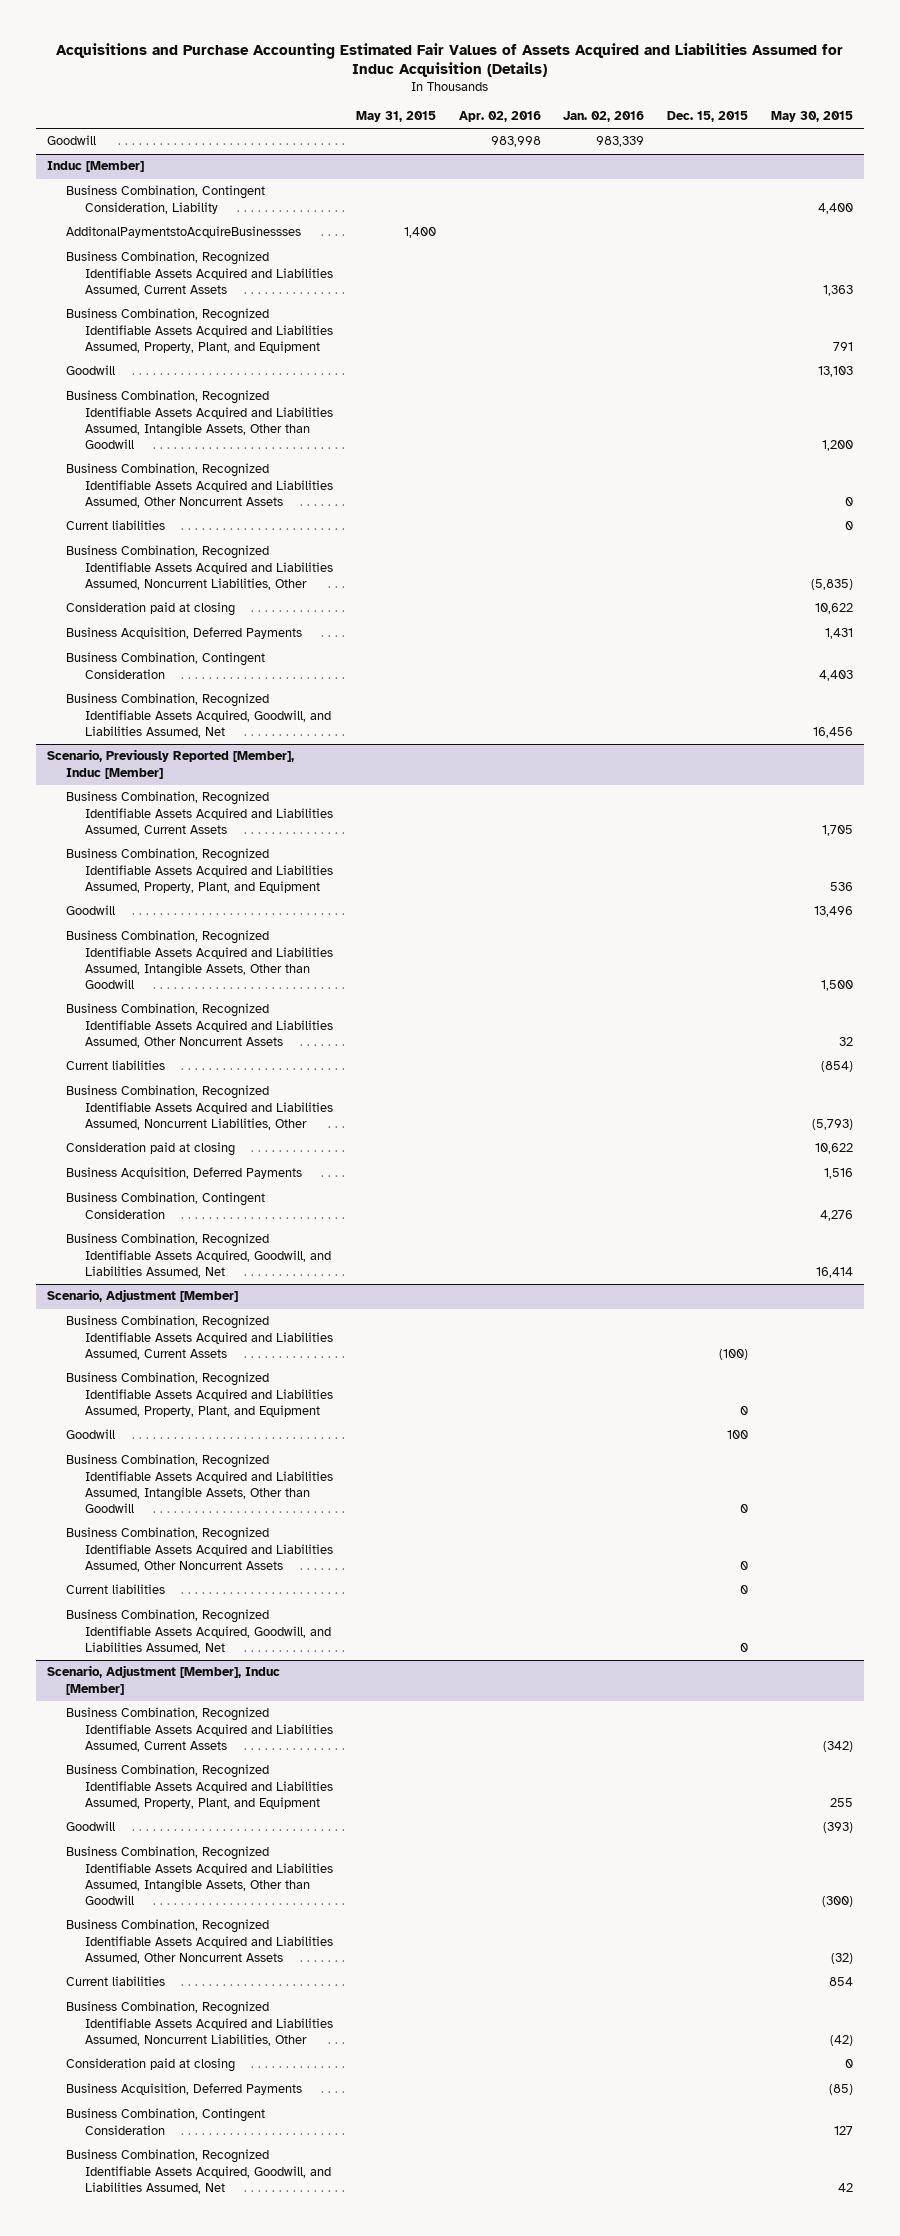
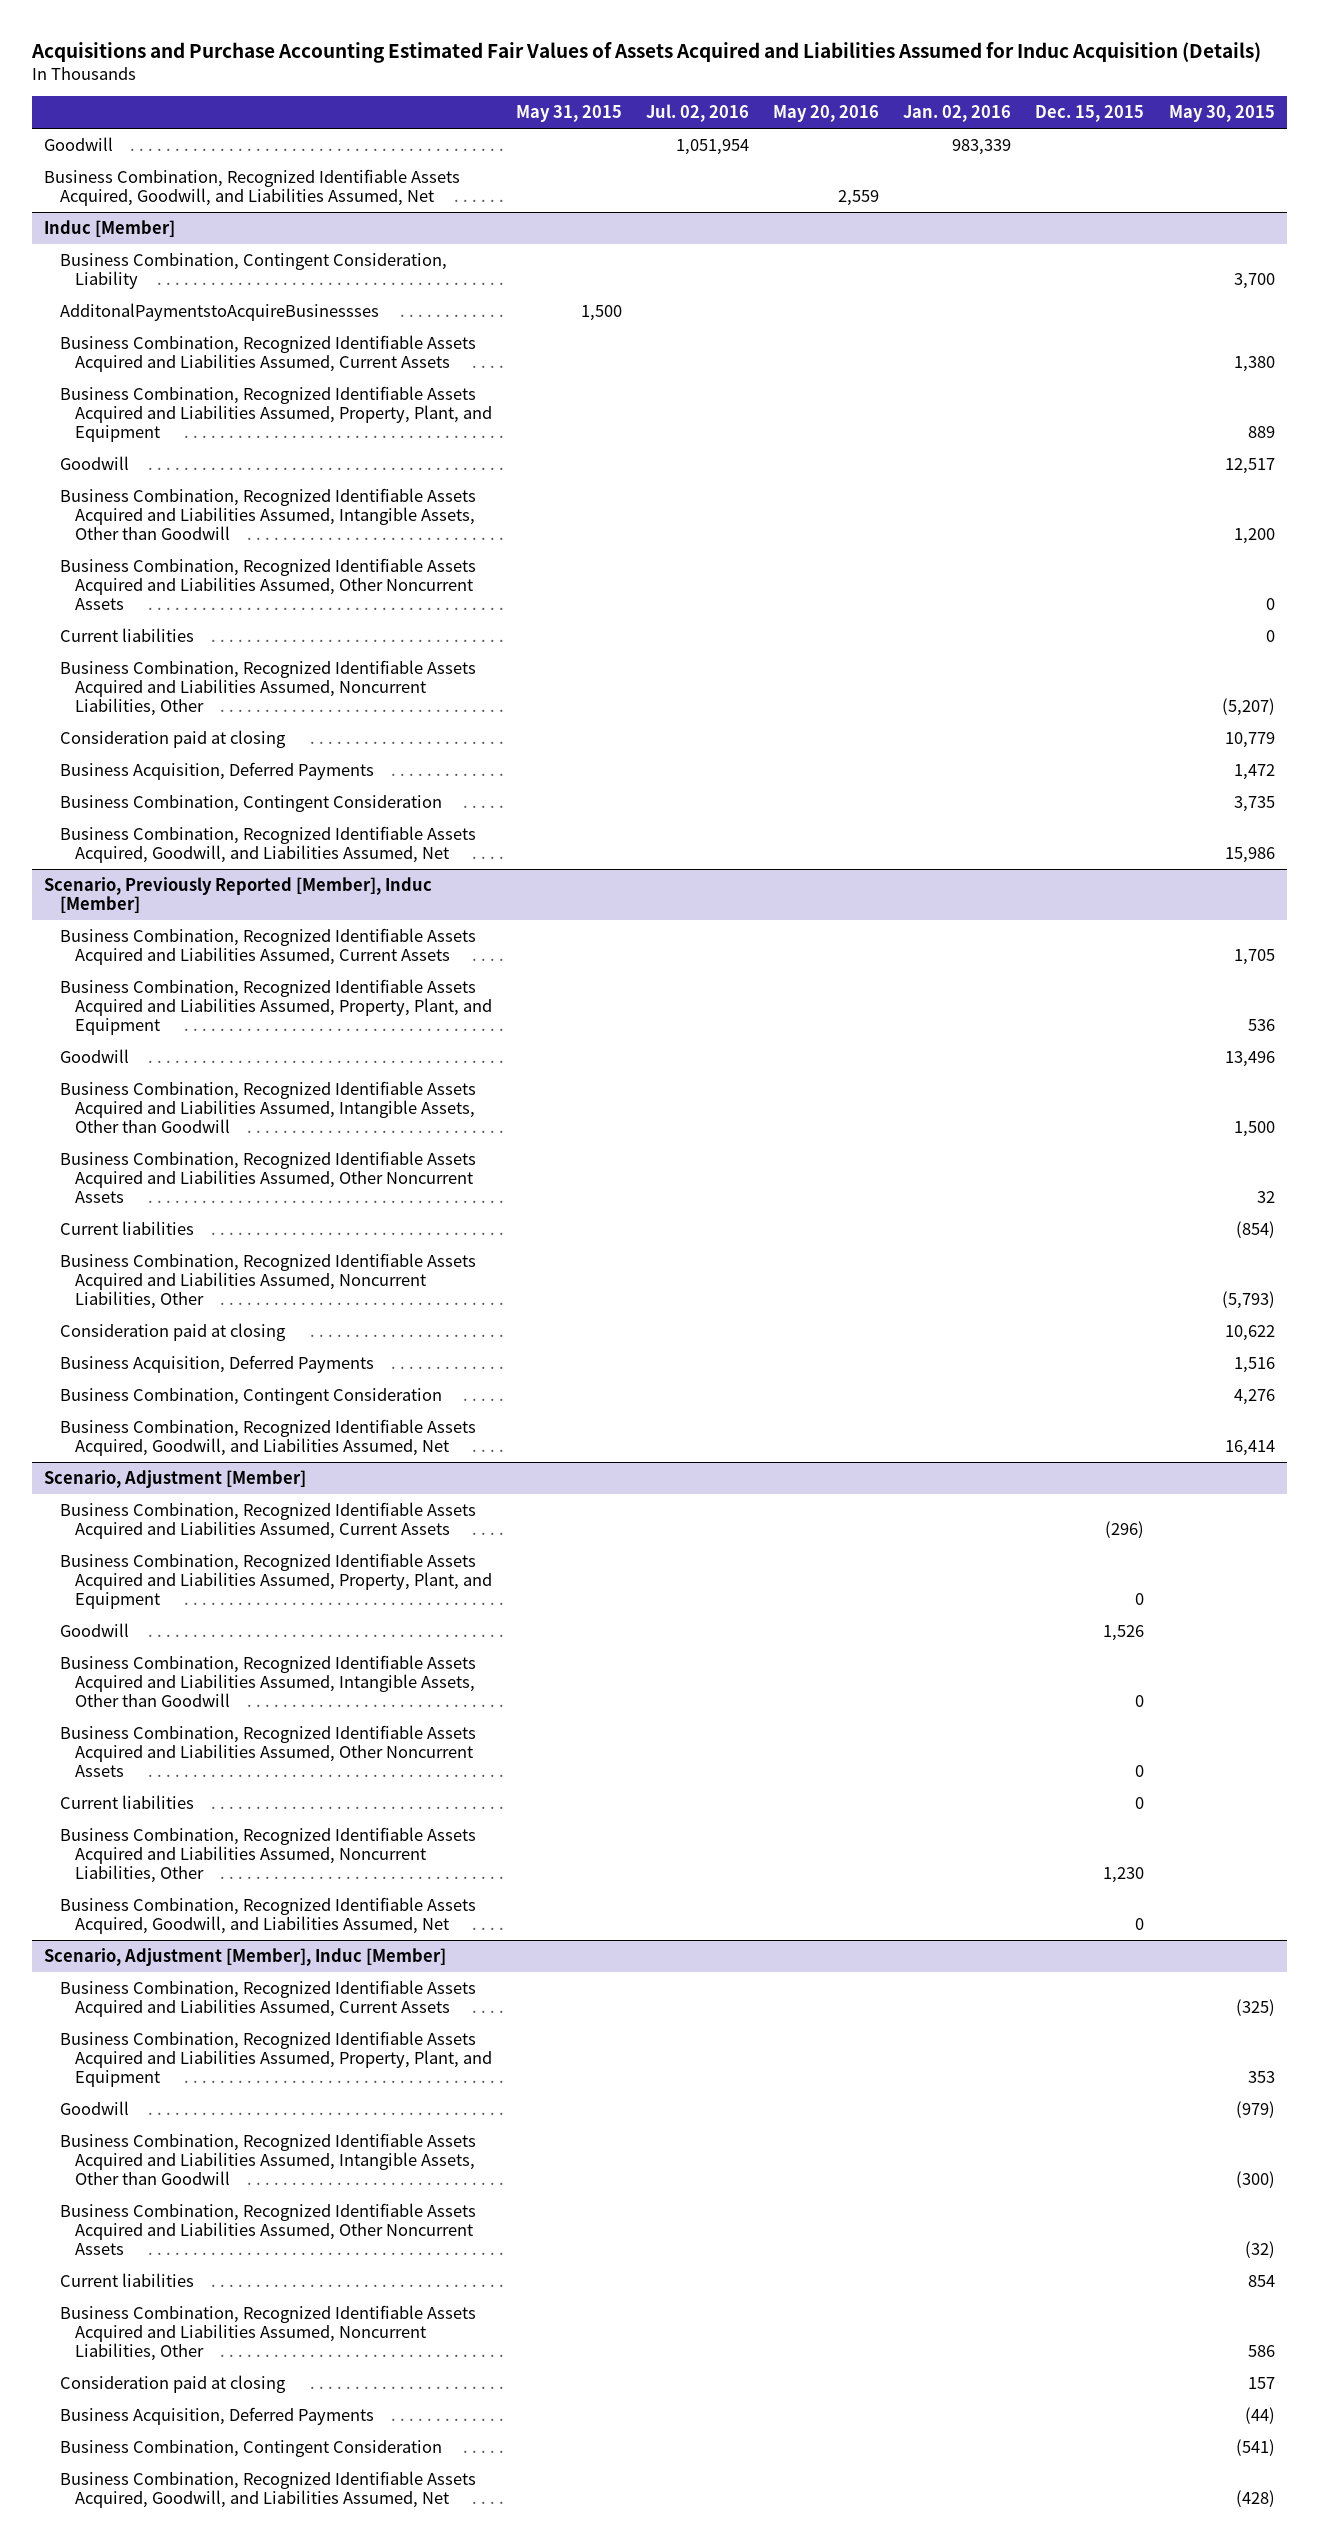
- | May 31, 2015 | Apr. 02, 2016 | Jan. 02, 2016 | Dec. 15, 2015 | May 30, 2015
+ | May 31, 2015 | Jul. 02, 2016 | May 20, 2016 | Jan. 02, 2016 | Dec. 15, 2015 | May 30, 2015
+ Business Combination, Recognized Identifiable Assets Acquired, Goodwill, and Liabilities Assumed, Net | | | 2,559 | | |
@ Induc [Member]
- Business Combination, Contingent Consideration, Liability | | | | | 4,400
- AdditonalPaymentstoAcquireBusinessses | 1,400 | | | |
- Business Combination, Recognized Identifiable Assets Acquired and Liabilities Assumed, Current Assets | | | | | 1,363
- Business Combination, Recognized Identifiable Assets Acquired and Liabilities Assumed, Property, Plant, and Equipment | | | | | 791
- Goodwill | | | | | 13,103
+ Business Combination, Contingent Consideration, Liability | | | | | | 3,700
+ AdditonalPaymentstoAcquireBusinessses | 1,500 | | | | |
+ Business Combination, Recognized Identifiable Assets Acquired and Liabilities Assumed, Current Assets | | | | | | 1,380
+ Business Combination, Recognized Identifiable Assets Acquired and Liabilities Assumed, Property, Plant, and Equipment | | | | | | 889
+ Goodwill | | | | | | 12,517
- Business Combination, Recognized Identifiable Assets Acquired and Liabilities Assumed, Noncurrent Liabilities, Other | | | | | (5,835)
- Consideration paid at closing | | | | | 10,622
- Business Acquisition, Deferred Payments | | | | | 1,431
- Business Combination, Contingent Consideration | | | | | 4,403
- Business Combination, Recognized Identifiable Assets Acquired, Goodwill, and Liabilities Assumed, Net | | | | | 16,456
+ Business Combination, Recognized Identifiable Assets Acquired and Liabilities Assumed, Noncurrent Liabilities, Other | | | | | | (5,207)
+ Consideration paid at closing | | | | | | 10,779
+ Business Acquisition, Deferred Payments | | | | | | 1,472
+ Business Combination, Contingent Consideration | | | | | | 3,735
+ Business Combination, Recognized Identifiable Assets Acquired, Goodwill, and Liabilities Assumed, Net | | | | | | 15,986
@ Scenario, Adjustment [Member]
- Business Combination, Recognized Identifiable Assets Acquired and Liabilities Assumed, Current Assets | | | | (100) |
+ Business Combination, Recognized Identifiable Assets Acquired and Liabilities Assumed, Current Assets | | | | | (296) |
- Goodwill | | | | 100 |
+ Goodwill | | | | | 1,526 |
+ Business Combination, Recognized Identifiable Assets Acquired and Liabilities Assumed, Noncurrent Liabilities, Other | | | | | 1,230 |
@ Scenario, Adjustment [Member], Induc [Member]
- Business Combination, Recognized Identifiable Assets Acquired and Liabilities Assumed, Current Assets | | | | | (342)
- Business Combination, Recognized Identifiable Assets Acquired and Liabilities Assumed, Property, Plant, and Equipment | | | | | 255
- Goodwill | | | | | (393)
+ Business Combination, Recognized Identifiable Assets Acquired and Liabilities Assumed, Current Assets | | | | | | (325)
+ Business Combination, Recognized Identifiable Assets Acquired and Liabilities Assumed, Property, Plant, and Equipment | | | | | | 353
+ Goodwill | | | | | | (979)
- Business Combination, Recognized Identifiable Assets Acquired and Liabilities Assumed, Noncurrent Liabilities, Other | | | | | (42)
- Consideration paid at closing | | | | | 0
- Business Acquisition, Deferred Payments | | | | | (85)
- Business Combination, Contingent Consideration | | | | | 127
- Business Combination, Recognized Identifiable Assets Acquired, Goodwill, and Liabilities Assumed, Net | | | | | 42
+ Business Combination, Recognized Identifiable Assets Acquired and Liabilities Assumed, Noncurrent Liabilities, Other | | | | | | 586
+ Consideration paid at closing | | | | | | 157
+ Business Acquisition, Deferred Payments | | | | | | (44)
+ Business Combination, Contingent Consideration | | | | | | (541)
+ Business Combination, Recognized Identifiable Assets Acquired, Goodwill, and Liabilities Assumed, Net | | | | | | (428)

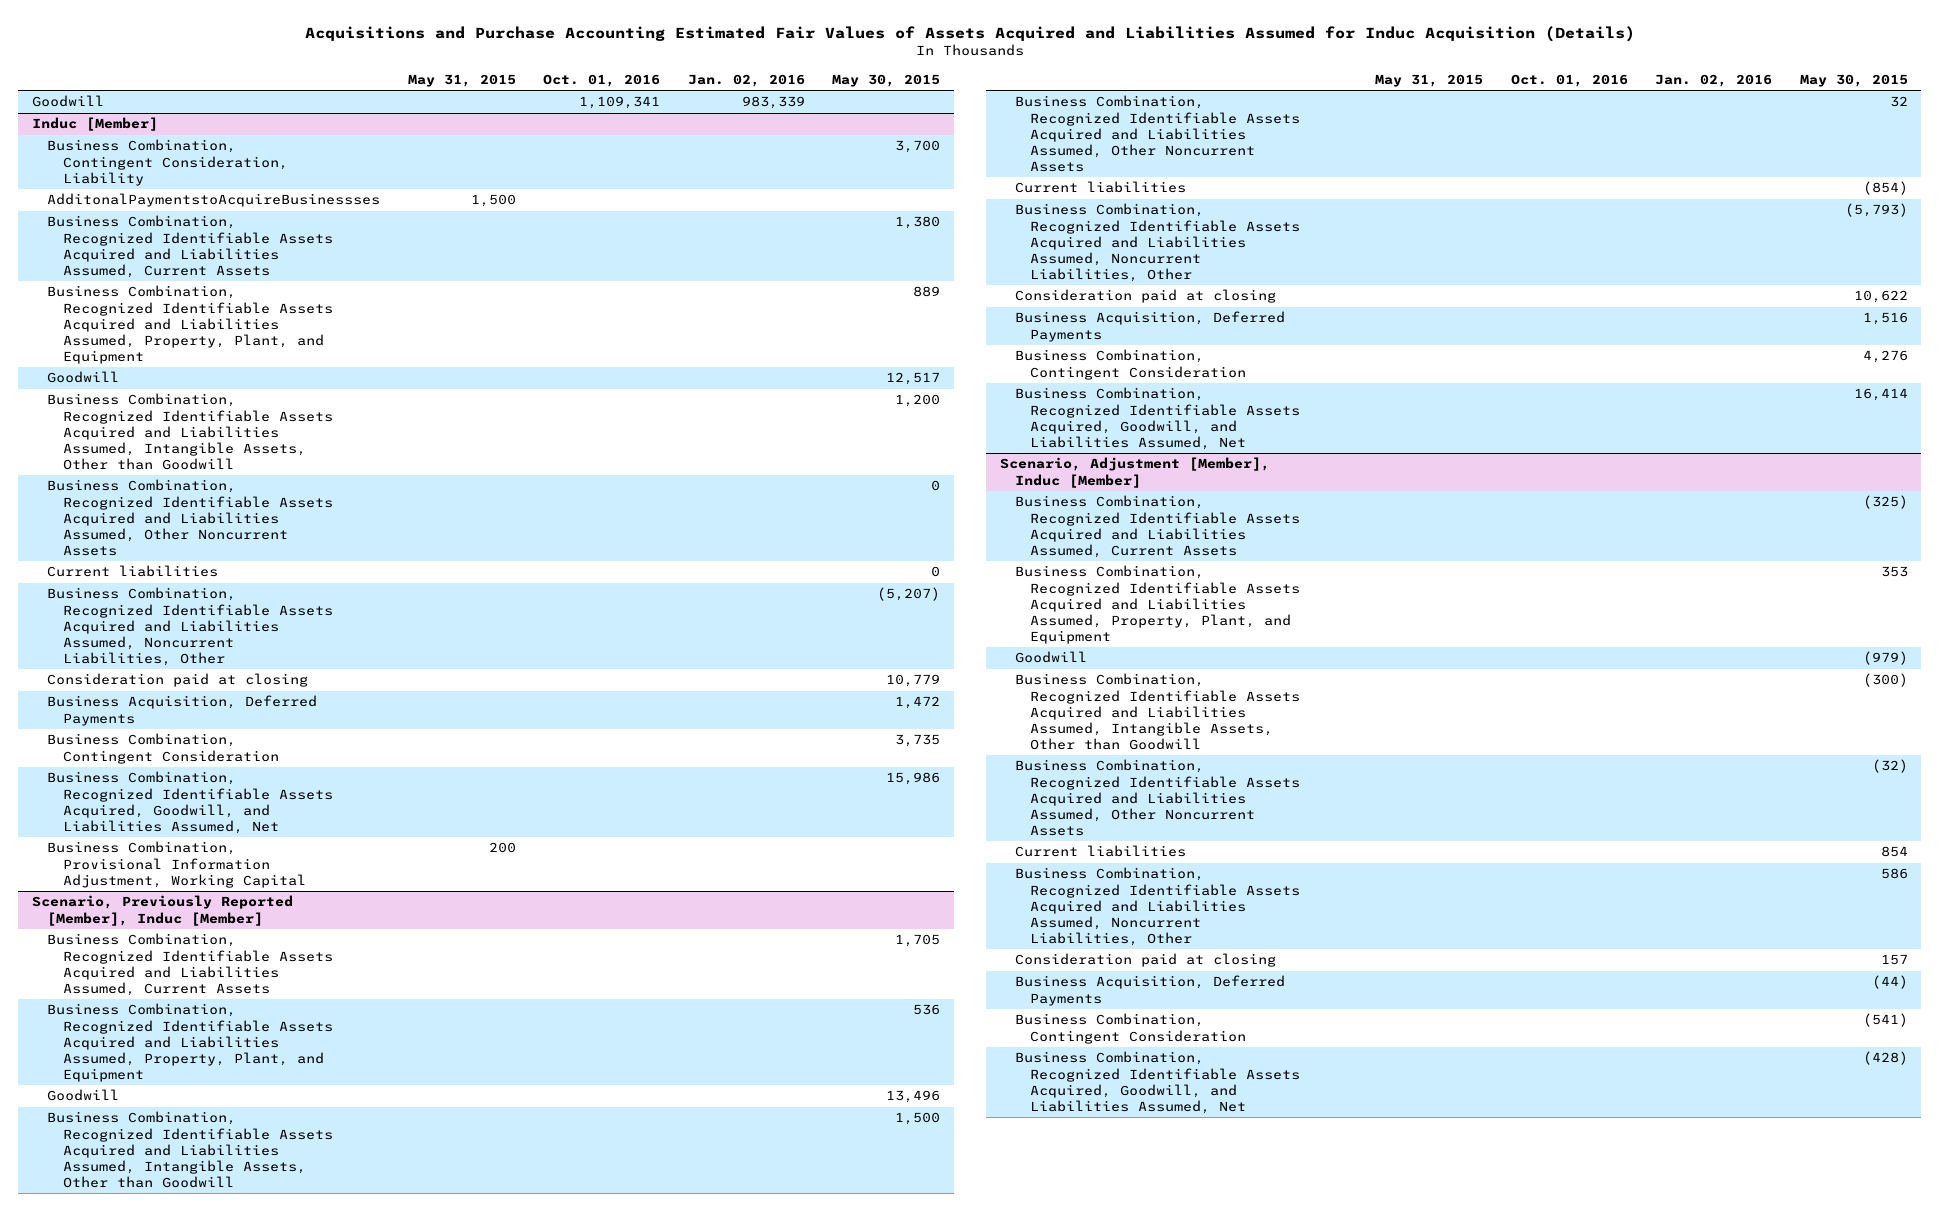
- | May 31, 2015 | Jul. 02, 2016 | May 20, 2016 | Jan. 02, 2016 | Dec. 15, 2015 | May 30, 2015
+ | May 31, 2015 | Oct. 01, 2016 | Jan. 02, 2016 | May 30, 2015
- Business Combination, Recognized Identifiable Assets Acquired, Goodwill, and Liabilities Assumed, Net | | | 2,559 | | |
@ Induc [Member]
+ Business Combination, Provisional Information Adjustment, Working Capital | 200 | | |
- Scenario, Adjustment [Member]
- Business Combination, Recognized Identifiable Assets Acquired and Liabilities Assumed, Current Assets | | | | | (296) |
- Business Combination, Recognized Identifiable Assets Acquired and Liabilities Assumed, Property, Plant, and Equipment | | | | | 0 |
- Goodwill | | | | | 1,526 |
- Business Combination, Recognized Identifiable Assets Acquired and Liabilities Assumed, Intangible Assets, Other than Goodwill | | | | | 0 |
- Business Combination, Recognized Identifiable Assets Acquired and Liabilities Assumed, Other Noncurrent Assets | | | | | 0 |
- Current liabilities | | | | | 0 |
- Business Combination, Recognized Identifiable Assets Acquired and Liabilities Assumed, Noncurrent Liabilities, Other | | | | | 1,230 |
- Business Combination, Recognized Identifiable Assets Acquired, Goodwill, and Liabilities Assumed, Net | | | | | 0 |

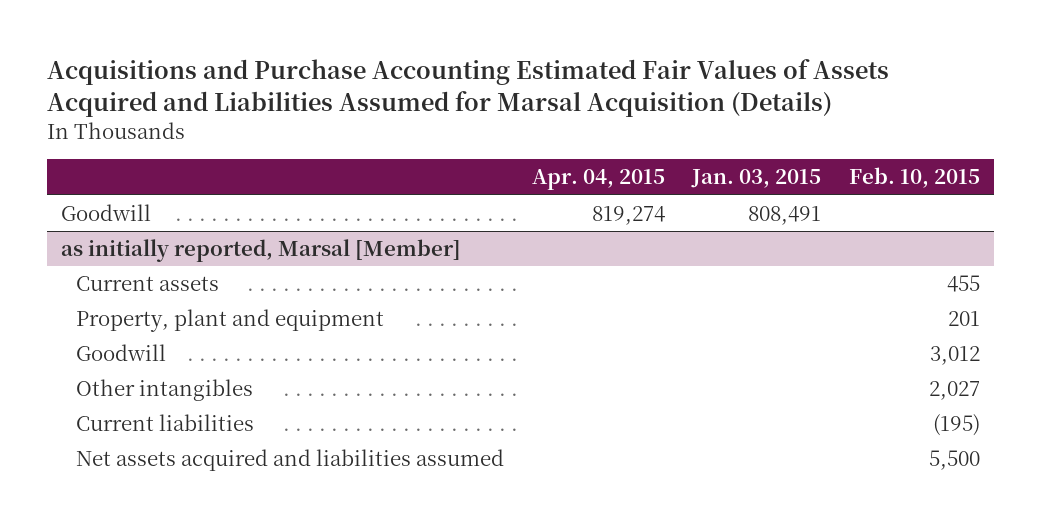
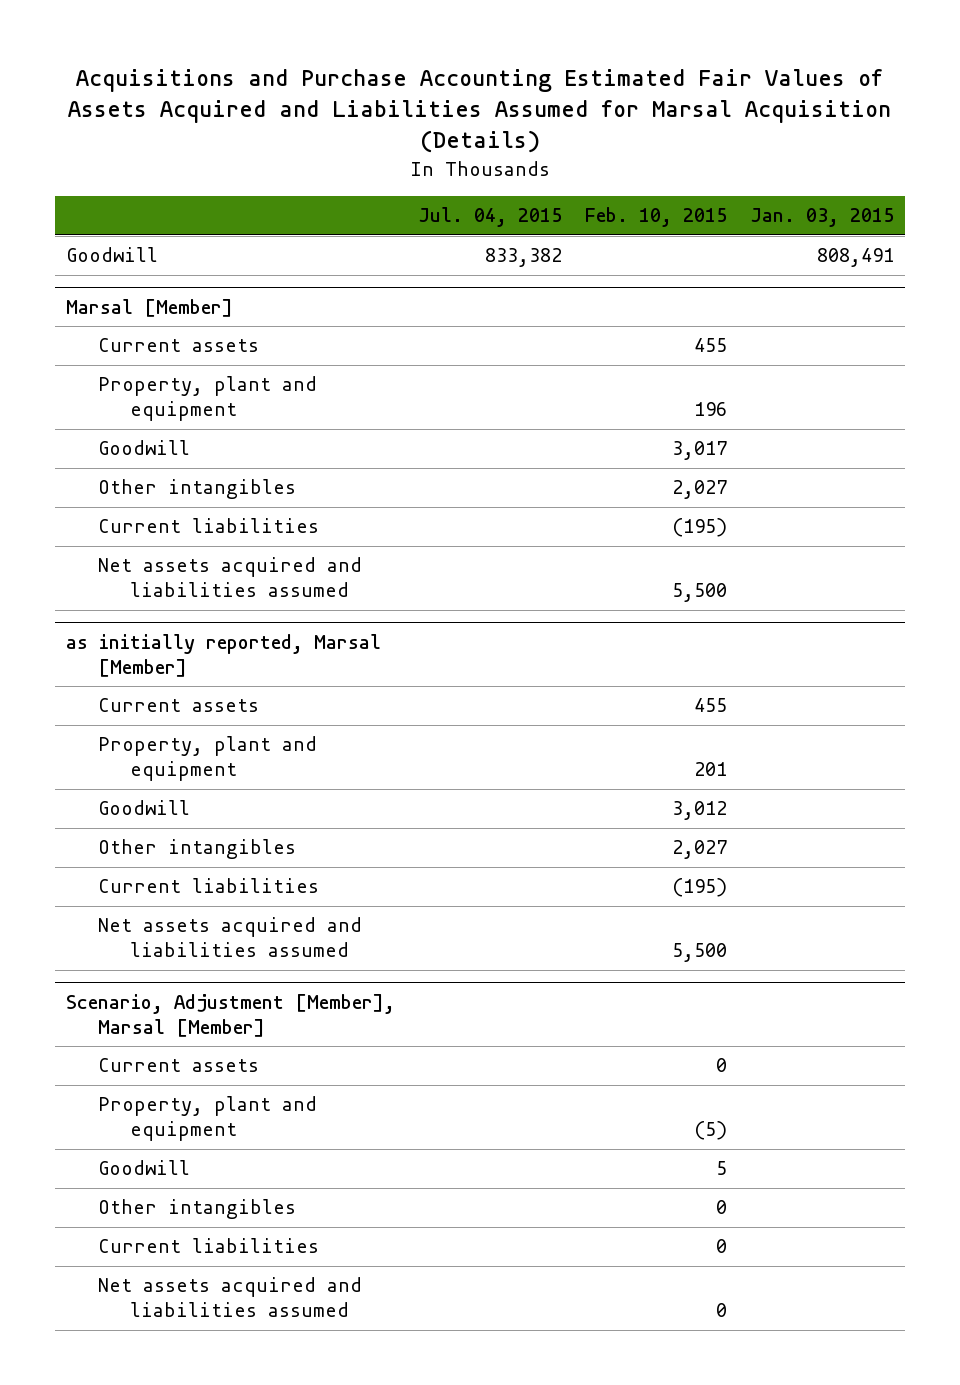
- | Apr. 04, 2015 | Jan. 03, 2015 | Feb. 10, 2015
+ | Jul. 04, 2015 | Feb. 10, 2015 | Jan. 03, 2015
+ Marsal [Member]
+ Current assets | | 455 |
+ Property, plant and equipment | | 196 |
+ Goodwill | | 3,017 |
+ Other intangibles | | 2,027 |
+ Current liabilities | | (195) |
+ Net assets acquired and liabilities assumed | | 5,500 |
+ Scenario, Adjustment [Member], Marsal [Member]
+ Current assets | | 0 |
+ Property, plant and equipment | | (5) |
+ Goodwill | | 5 |
+ Other intangibles | | 0 |
+ Current liabilities | | 0 |
+ Net assets acquired and liabilities assumed | | 0 |

